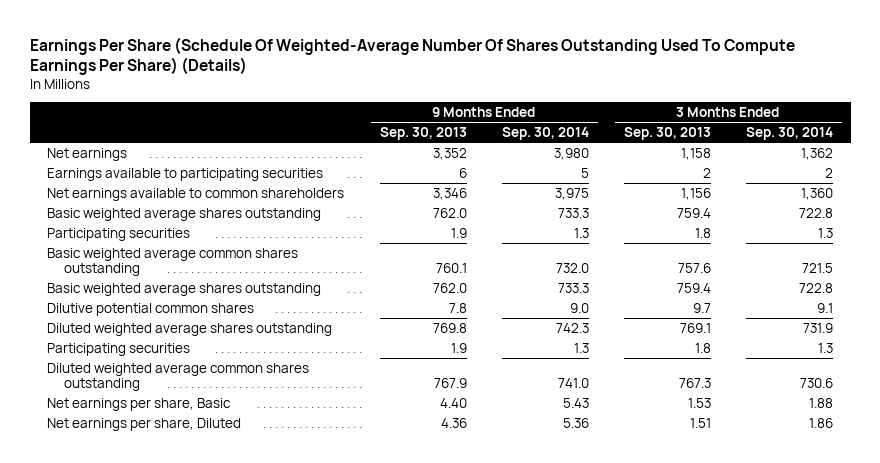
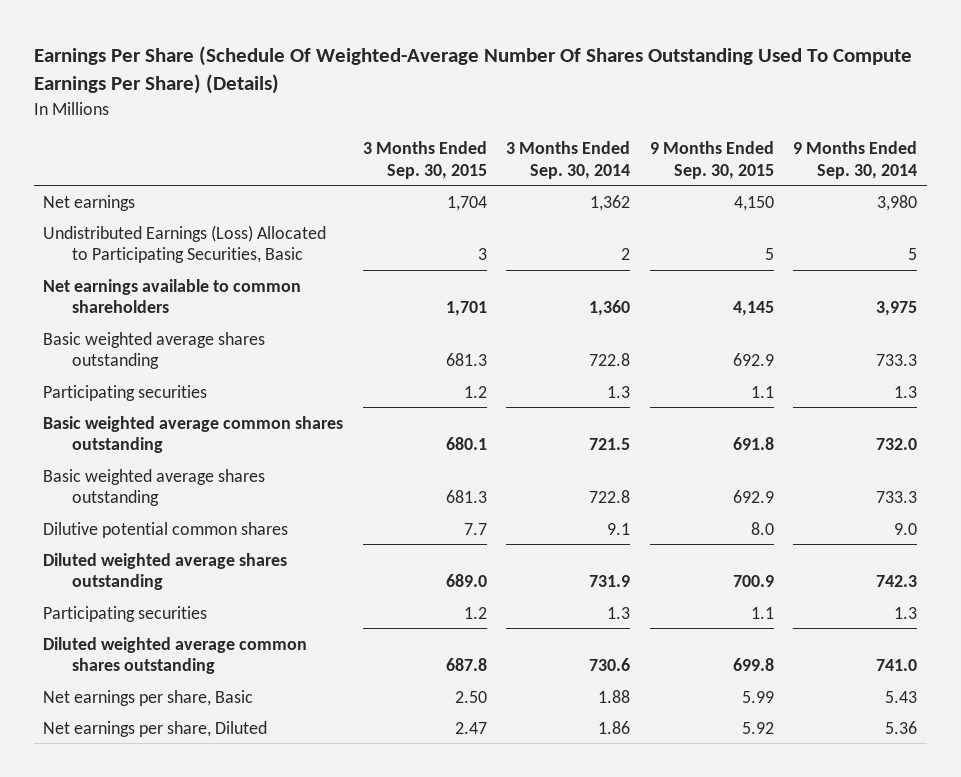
- | 9 Months Ended Sep. 30, 2013 | 9 Months Ended Sep. 30, 2014 | 3 Months Ended Sep. 30, 2013 | 3 Months Ended Sep. 30, 2014
+ | 3 Months Ended Sep. 30, 2015 | 3 Months Ended Sep. 30, 2014 | 9 Months Ended Sep. 30, 2015 | 9 Months Ended Sep. 30, 2014
- Earnings available to participating securities | 6 | 5 | 2 | 2
+ Undistributed Earnings (Loss) Allocated to Participating Securities, Basic | 3 | 2 | 5 | 5

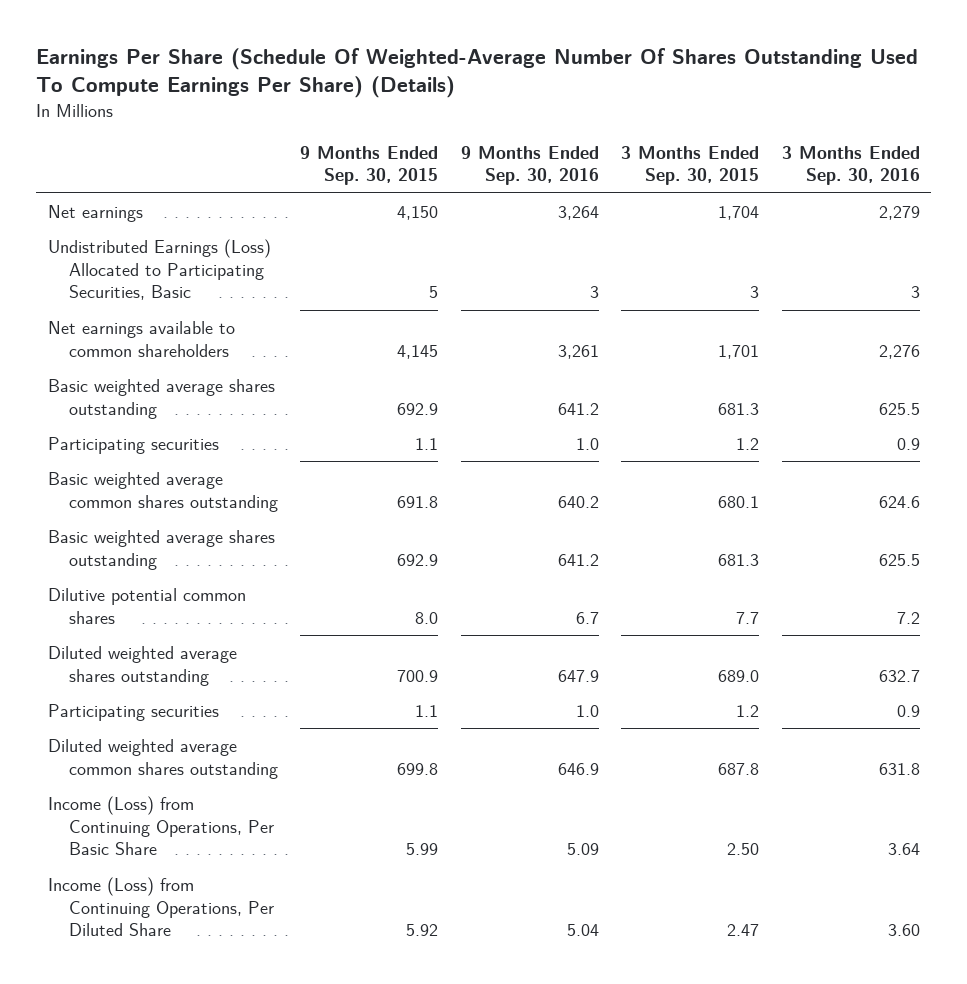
- | 3 Months Ended Sep. 30, 2015 | 3 Months Ended Sep. 30, 2014 | 9 Months Ended Sep. 30, 2015 | 9 Months Ended Sep. 30, 2014
+ | 9 Months Ended Sep. 30, 2015 | 9 Months Ended Sep. 30, 2016 | 3 Months Ended Sep. 30, 2015 | 3 Months Ended Sep. 30, 2016
- Net earnings per share, Basic | 2.50 | 1.88 | 5.99 | 5.43
- Net earnings per share, Diluted | 2.47 | 1.86 | 5.92 | 5.36
+ Income (Loss) from Continuing Operations, Per Basic Share | 5.99 | 5.09 | 2.50 | 3.64
+ Income (Loss) from Continuing Operations, Per Diluted Share | 5.92 | 5.04 | 2.47 | 3.60

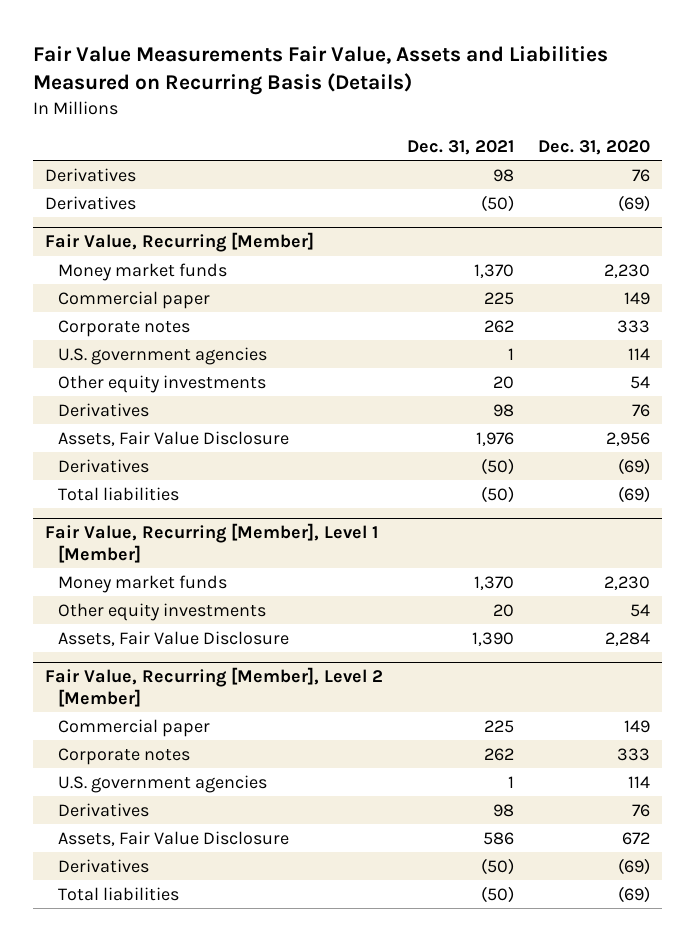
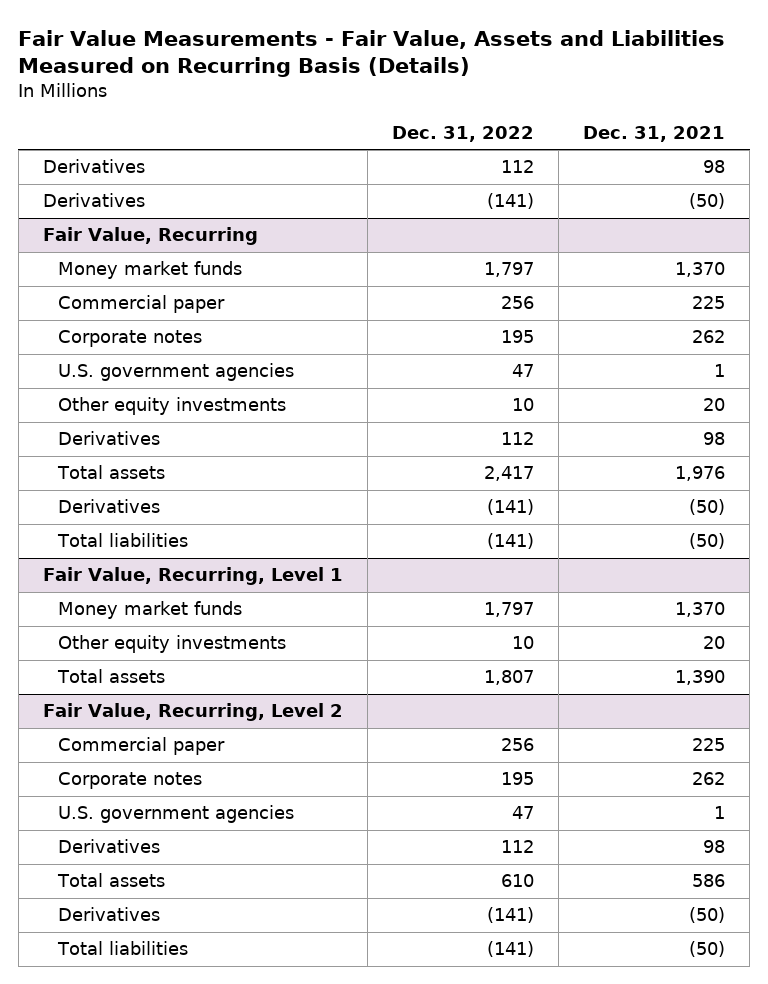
- Fair Value Measurements Fair Value, Assets and Liabilities Measured on Recurring Basis (Details)
+ Fair Value Measurements - Fair Value, Assets and Liabilities Measured on Recurring Basis (Details)
- | Dec. 31, 2021 | Dec. 31, 2020
+ | Dec. 31, 2022 | Dec. 31, 2021
- Fair Value, Recurring [Member]
+ Fair Value, Recurring
- Assets, Fair Value Disclosure | 1,976 | 2,956
+ Total assets | 2,417 | 1,976
- Fair Value, Recurring [Member], Level 1 [Member]
+ Fair Value, Recurring, Level 1
- Assets, Fair Value Disclosure | 1,390 | 2,284
- Fair Value, Recurring [Member], Level 2 [Member]
+ Total assets | 1,807 | 1,390
+ Fair Value, Recurring, Level 2
- Assets, Fair Value Disclosure | 586 | 672
+ Total assets | 610 | 586

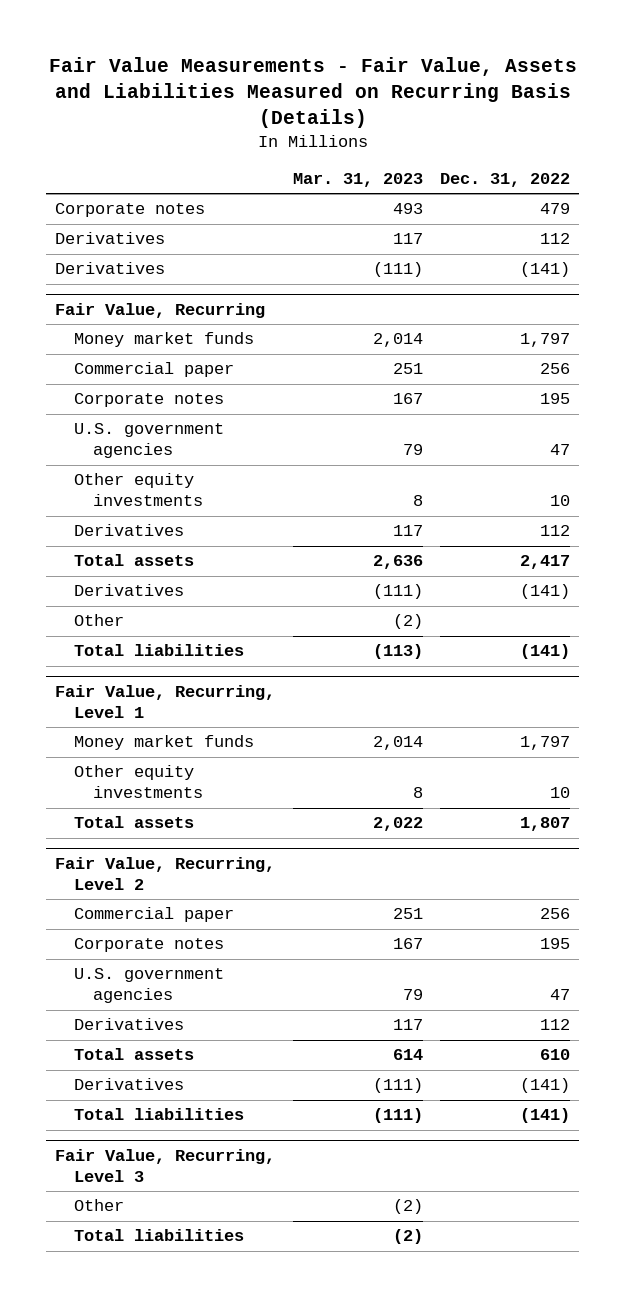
- | Dec. 31, 2022 | Dec. 31, 2021
+ | Mar. 31, 2023 | Dec. 31, 2022
+ Corporate notes | 493 | 479
@ Fair Value, Recurring
+ Other | (2) |
+ Fair Value, Recurring, Level 3
+ Other | (2) |
+ Total liabilities | (2) |

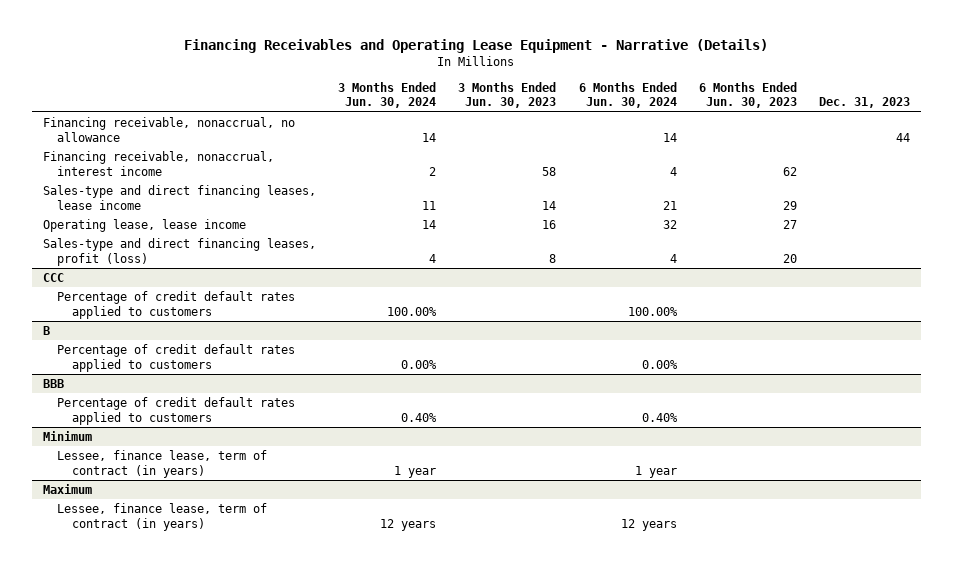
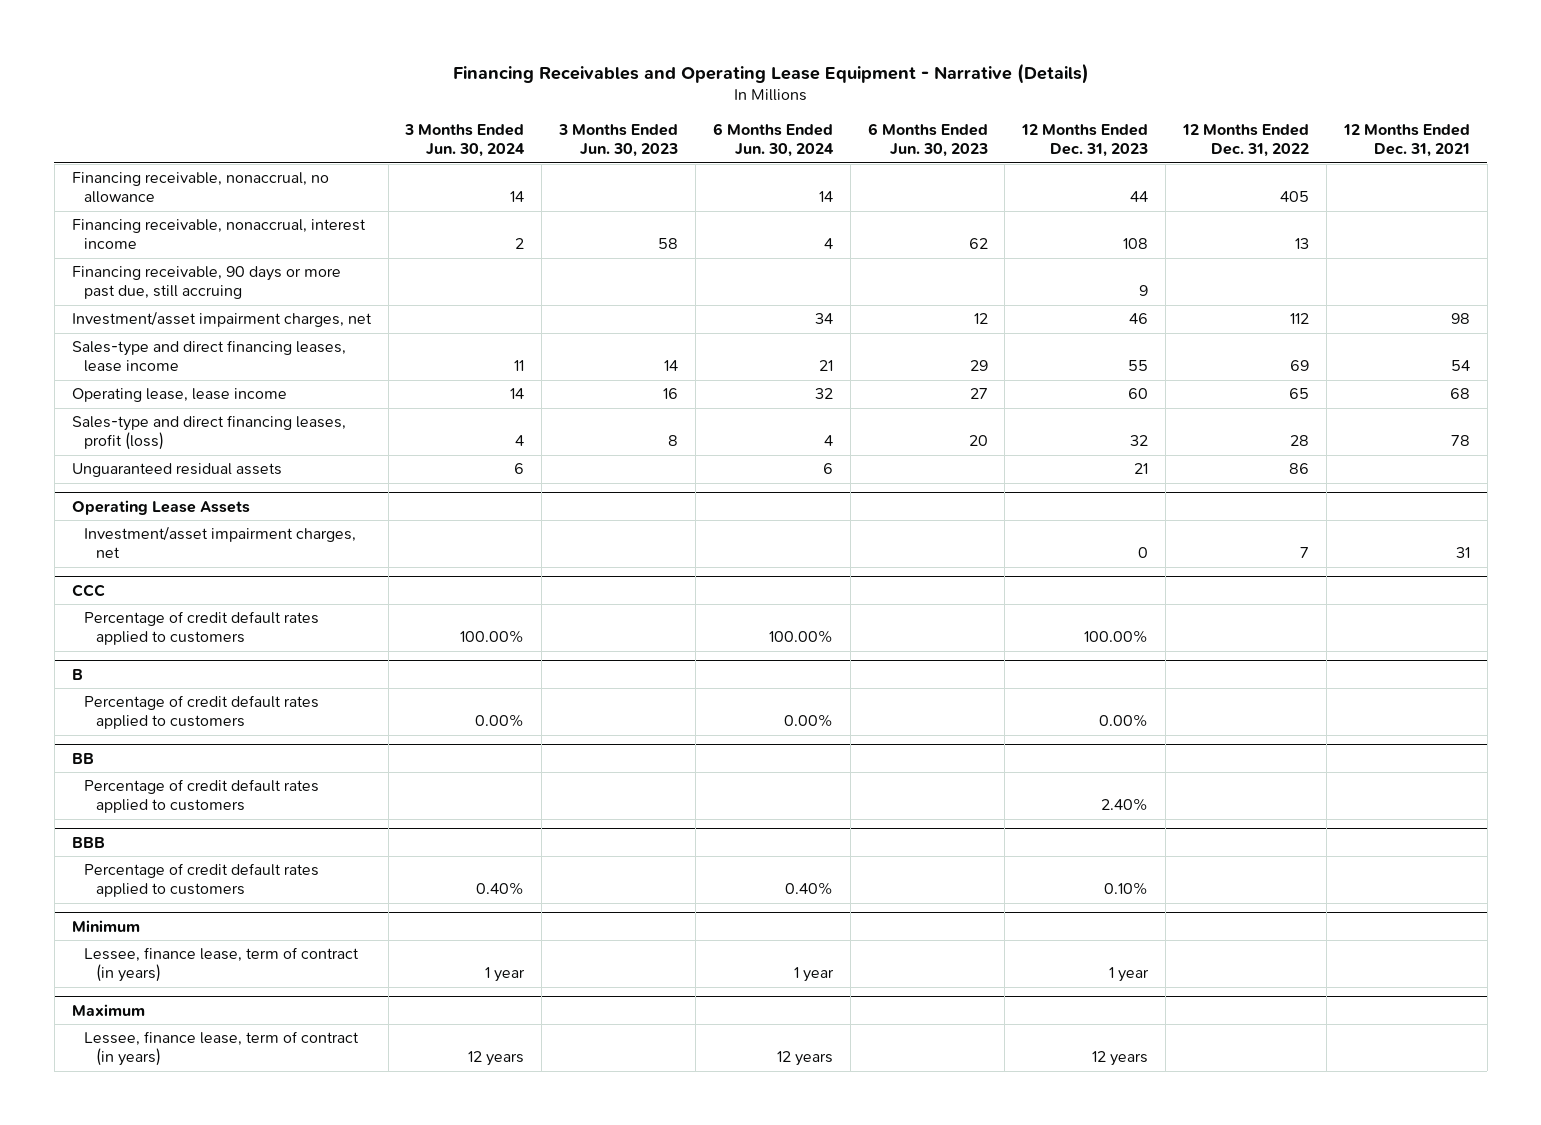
- | 3 Months Ended Jun. 30, 2024 | 3 Months Ended Jun. 30, 2023 | 6 Months Ended Jun. 30, 2024 | 6 Months Ended Jun. 30, 2023 | Dec. 31, 2023
+ | 3 Months Ended Jun. 30, 2024 | 3 Months Ended Jun. 30, 2023 | 6 Months Ended Jun. 30, 2024 | 6 Months Ended Jun. 30, 2023 | 12 Months Ended Dec. 31, 2023 | 12 Months Ended Dec. 31, 2022 | 12 Months Ended Dec. 31, 2021
+ Financing receivable, 90 days or more past due, still accruing | | | | | 9 | |
+ Investment/asset impairment charges, net | | | 34 | 12 | 46 | 112 | 98
+ Unguaranteed residual assets | 6 | | 6 | | 21 | 86 |
+ Operating Lease Assets
+ Investment/asset impairment charges, net | | | | | 0 | 7 | 31
+ BB
+ Percentage of credit default rates applied to customers | | | | | 2.40% | |

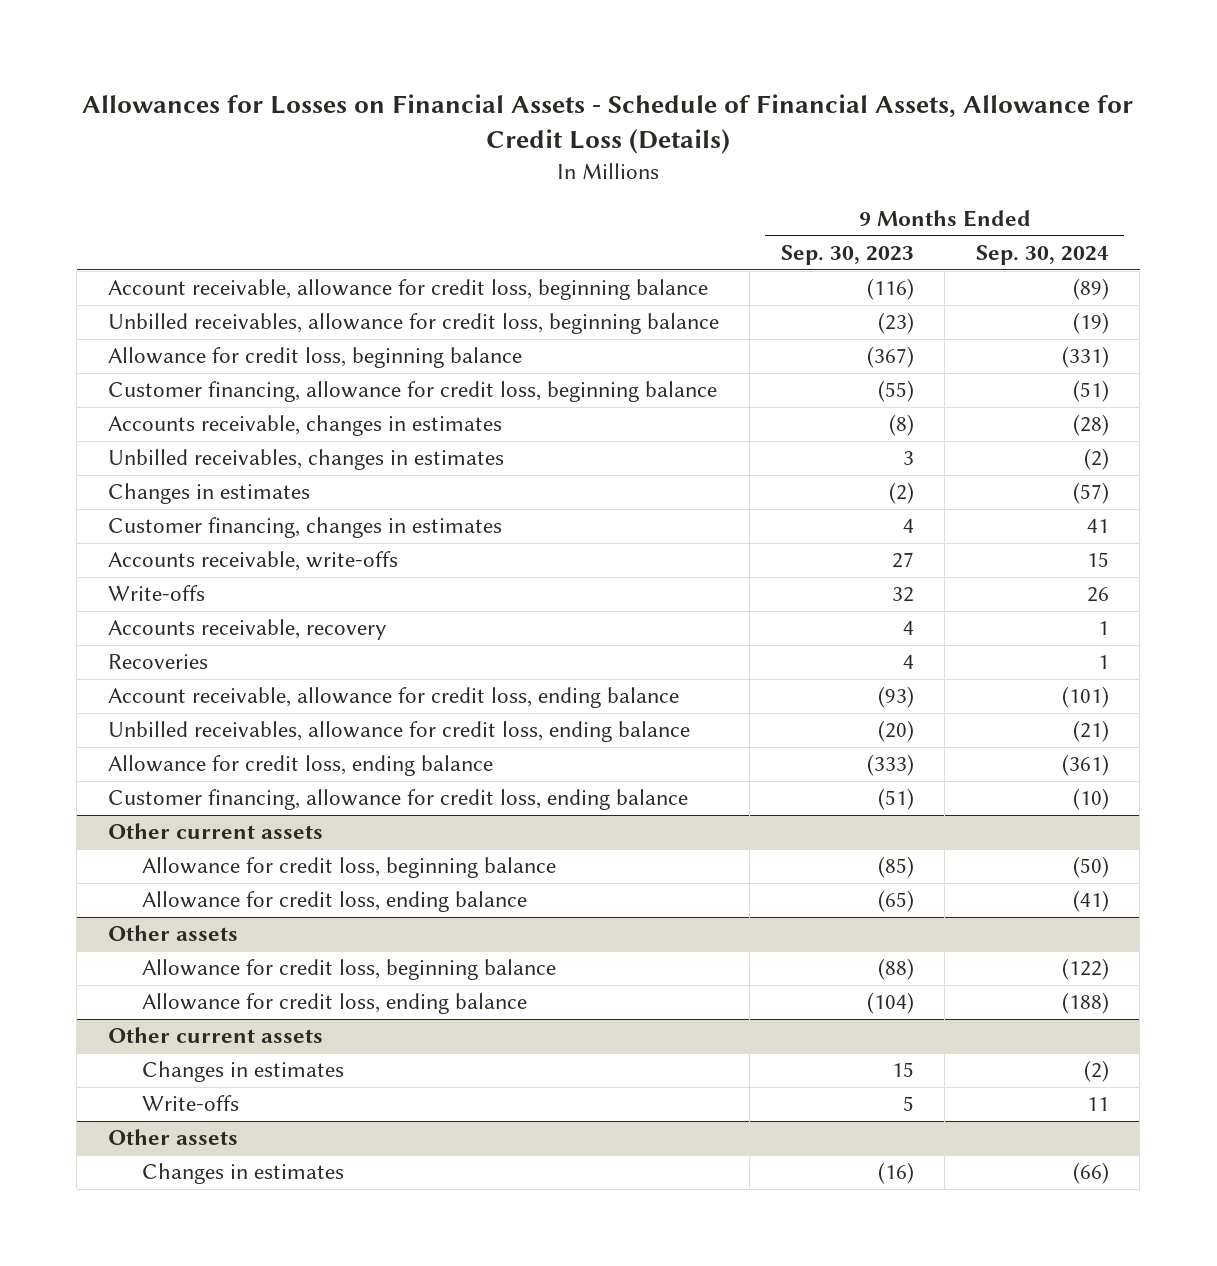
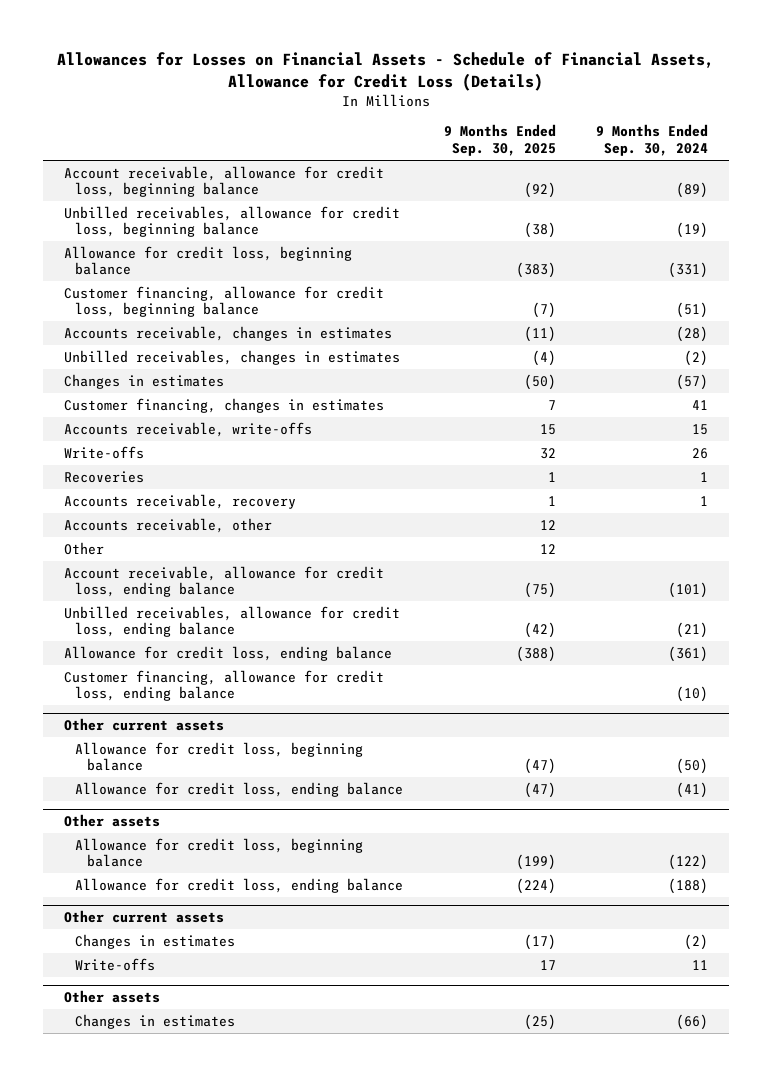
- | 9 Months Ended Sep. 30, 2023 | 9 Months Ended Sep. 30, 2024
+ | 9 Months Ended Sep. 30, 2025 | 9 Months Ended Sep. 30, 2024
moved down: Accounts receivable, recovery | 1 | 1
+ Accounts receivable, other | 12 |
+ Other | 12 |

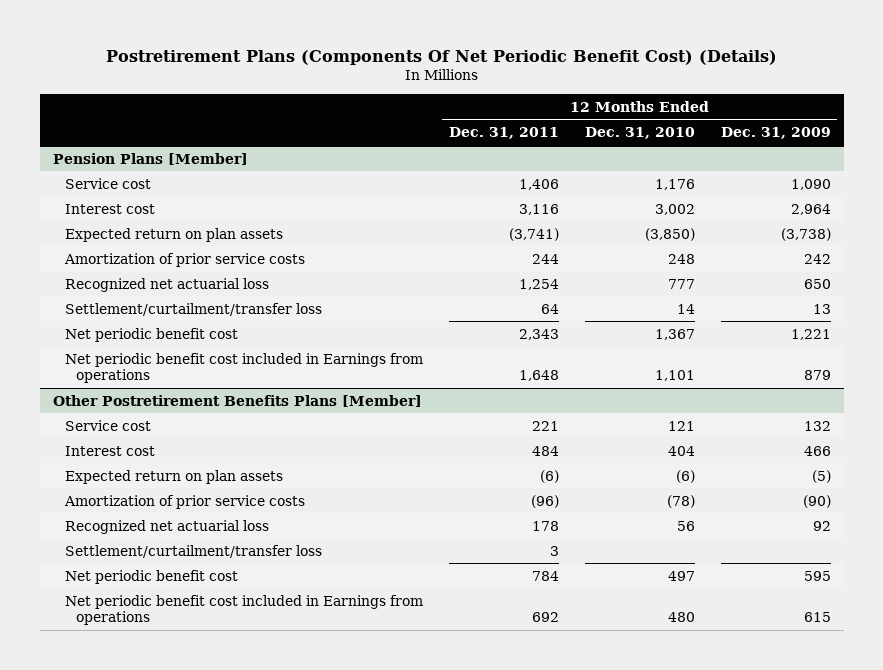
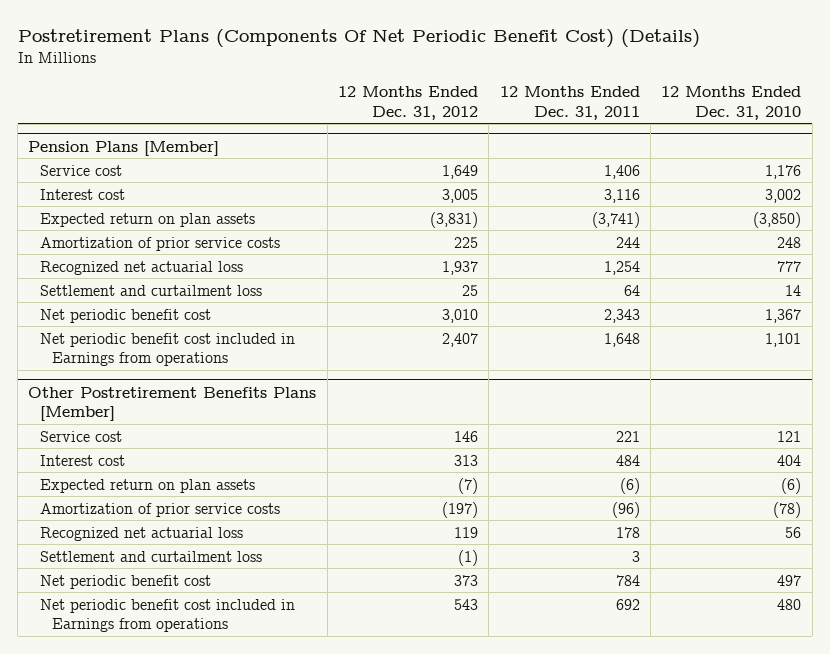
- | 12 Months Ended Dec. 31, 2011 | 12 Months Ended Dec. 31, 2010 | 12 Months Ended Dec. 31, 2009
+ | 12 Months Ended Dec. 31, 2012 | 12 Months Ended Dec. 31, 2011 | 12 Months Ended Dec. 31, 2010
@ Pension Plans [Member]
- Settlement/curtailment/transfer loss | 64 | 14 | 13
+ Settlement and curtailment loss | 25 | 64 | 14
@ Other Postretirement Benefits Plans [Member]
- Settlement/curtailment/transfer loss | 3 | |
+ Settlement and curtailment loss | (1) | 3 |

